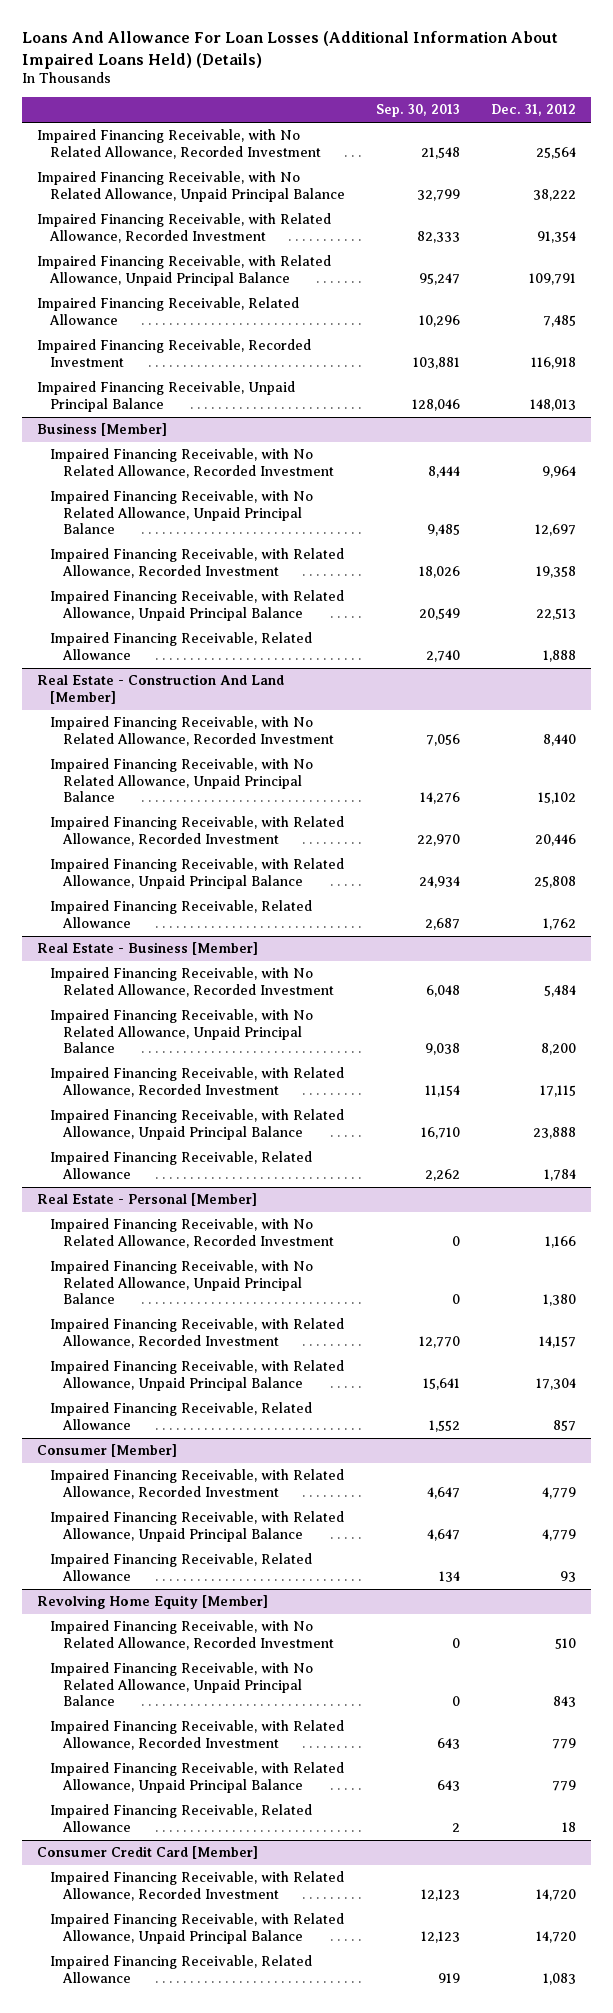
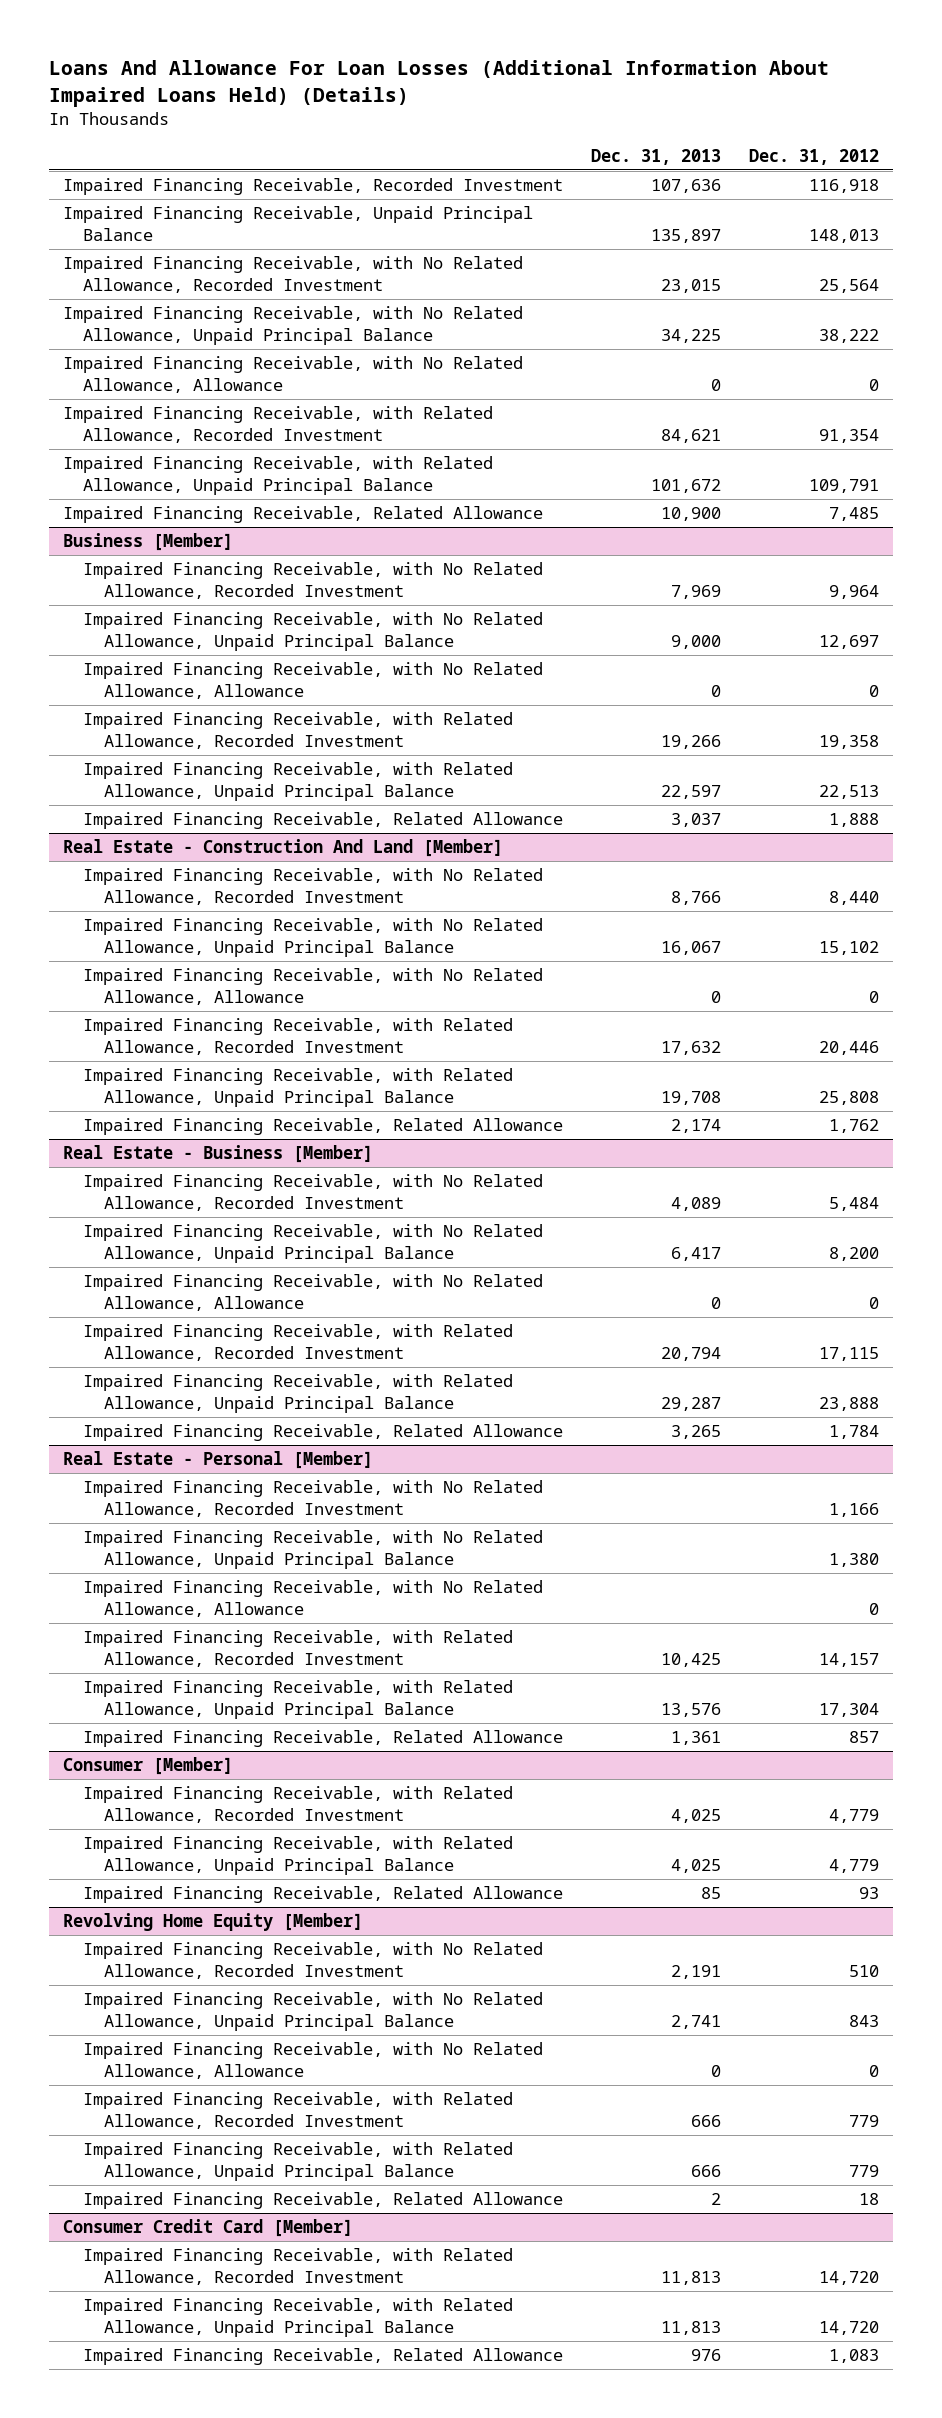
- | Sep. 30, 2013 | Dec. 31, 2012
+ | Dec. 31, 2013 | Dec. 31, 2012
moved up: Impaired Financing Receivable, Recorded Investment | 107,636 | 116,918
moved up: Impaired Financing Receivable, Unpaid Principal Balance | 135,897 | 148,013
+ Impaired Financing Receivable, with No Related Allowance, Allowance | 0 | 0
@ Business [Member]
+ Impaired Financing Receivable, with No Related Allowance, Allowance | 0 | 0
@ Real Estate - Construction And Land [Member]
+ Impaired Financing Receivable, with No Related Allowance, Allowance | 0 | 0
@ Real Estate - Business [Member]
+ Impaired Financing Receivable, with No Related Allowance, Allowance | 0 | 0
@ Real Estate - Personal [Member]
+ Impaired Financing Receivable, with No Related Allowance, Allowance | | 0
@ Revolving Home Equity [Member]
+ Impaired Financing Receivable, with No Related Allowance, Allowance | 0 | 0

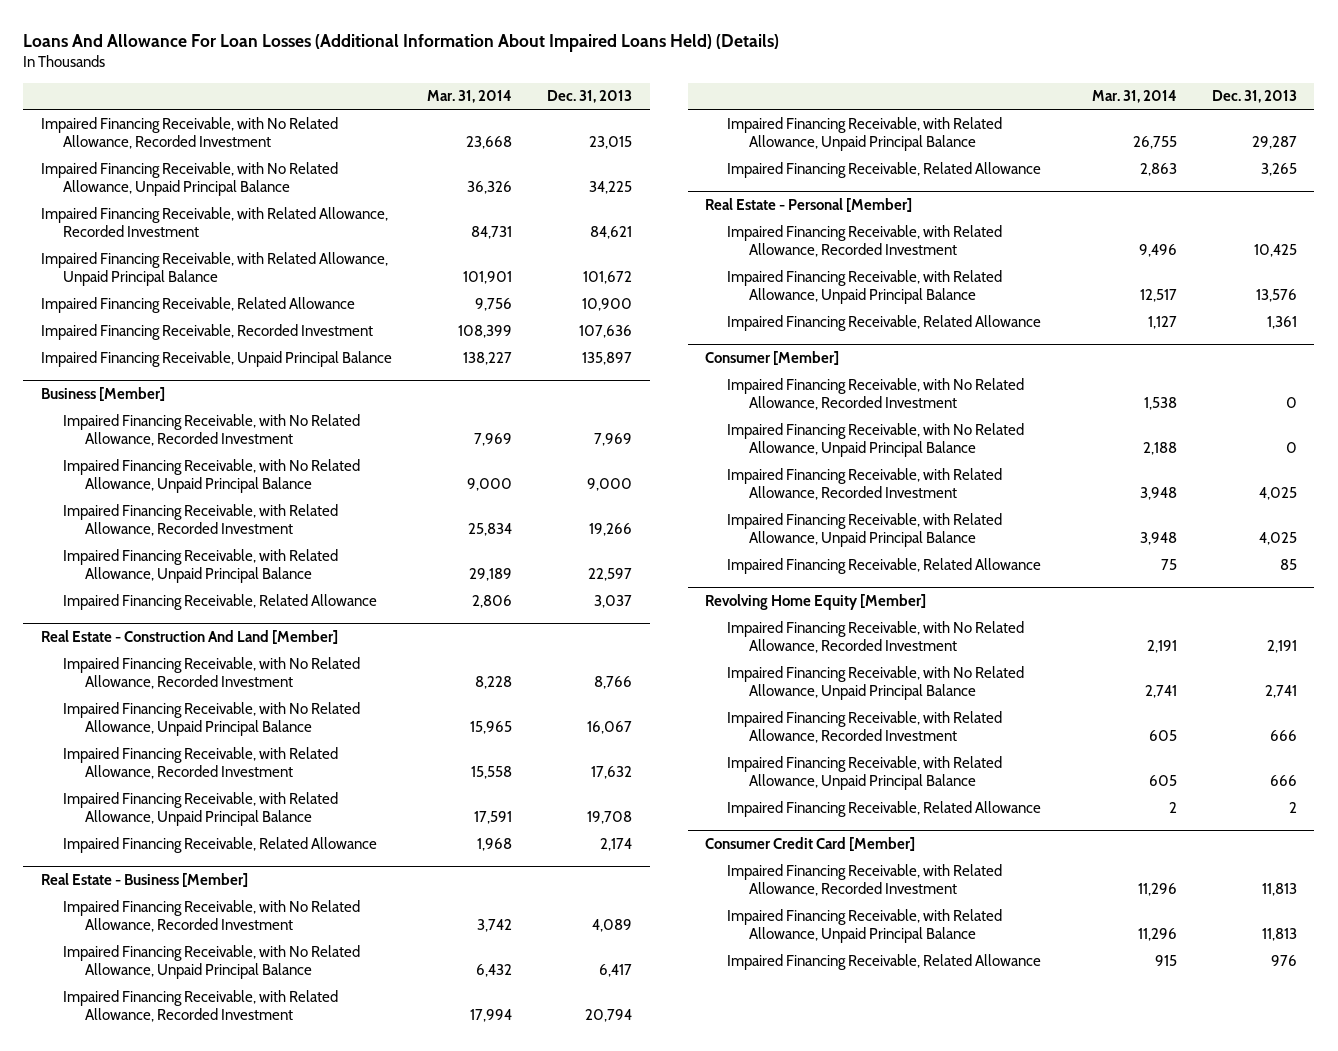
- | Dec. 31, 2013 | Dec. 31, 2012
+ | Mar. 31, 2014 | Dec. 31, 2013
- Impaired Financing Receivable, with No Related Allowance, Allowance | 0 | 0
moved down: Impaired Financing Receivable, Recorded Investment | 108,399 | 107,636
moved down: Impaired Financing Receivable, Unpaid Principal Balance | 138,227 | 135,897
@ Business [Member]
- Impaired Financing Receivable, with No Related Allowance, Allowance | 0 | 0
@ Real Estate - Construction And Land [Member]
- Impaired Financing Receivable, with No Related Allowance, Allowance | 0 | 0
@ Real Estate - Business [Member]
- Impaired Financing Receivable, with No Related Allowance, Allowance | 0 | 0
@ Real Estate - Personal [Member]
- Impaired Financing Receivable, with No Related Allowance, Recorded Investment | | 1,166
- Impaired Financing Receivable, with No Related Allowance, Unpaid Principal Balance | | 1,380
- Impaired Financing Receivable, with No Related Allowance, Allowance | | 0
@ Consumer [Member]
+ Impaired Financing Receivable, with No Related Allowance, Recorded Investment | 1,538 | 0
+ Impaired Financing Receivable, with No Related Allowance, Unpaid Principal Balance | 2,188 | 0
@ Revolving Home Equity [Member]
- Impaired Financing Receivable, with No Related Allowance, Allowance | 0 | 0

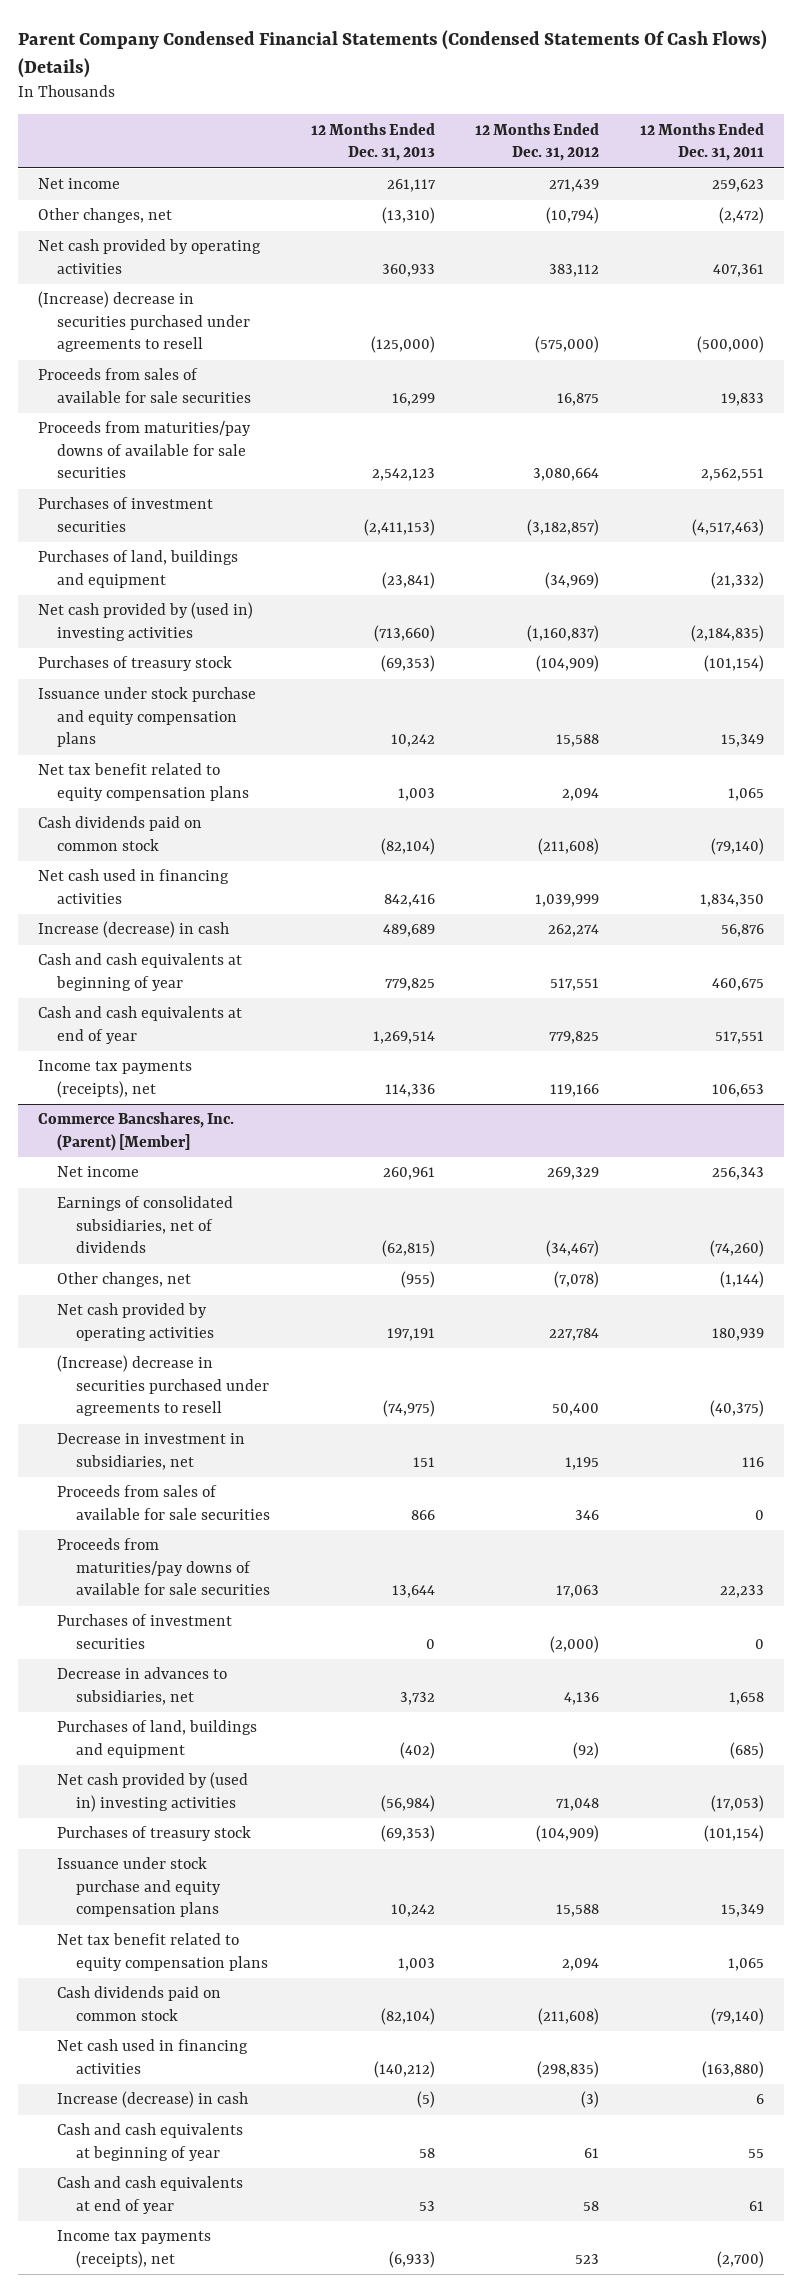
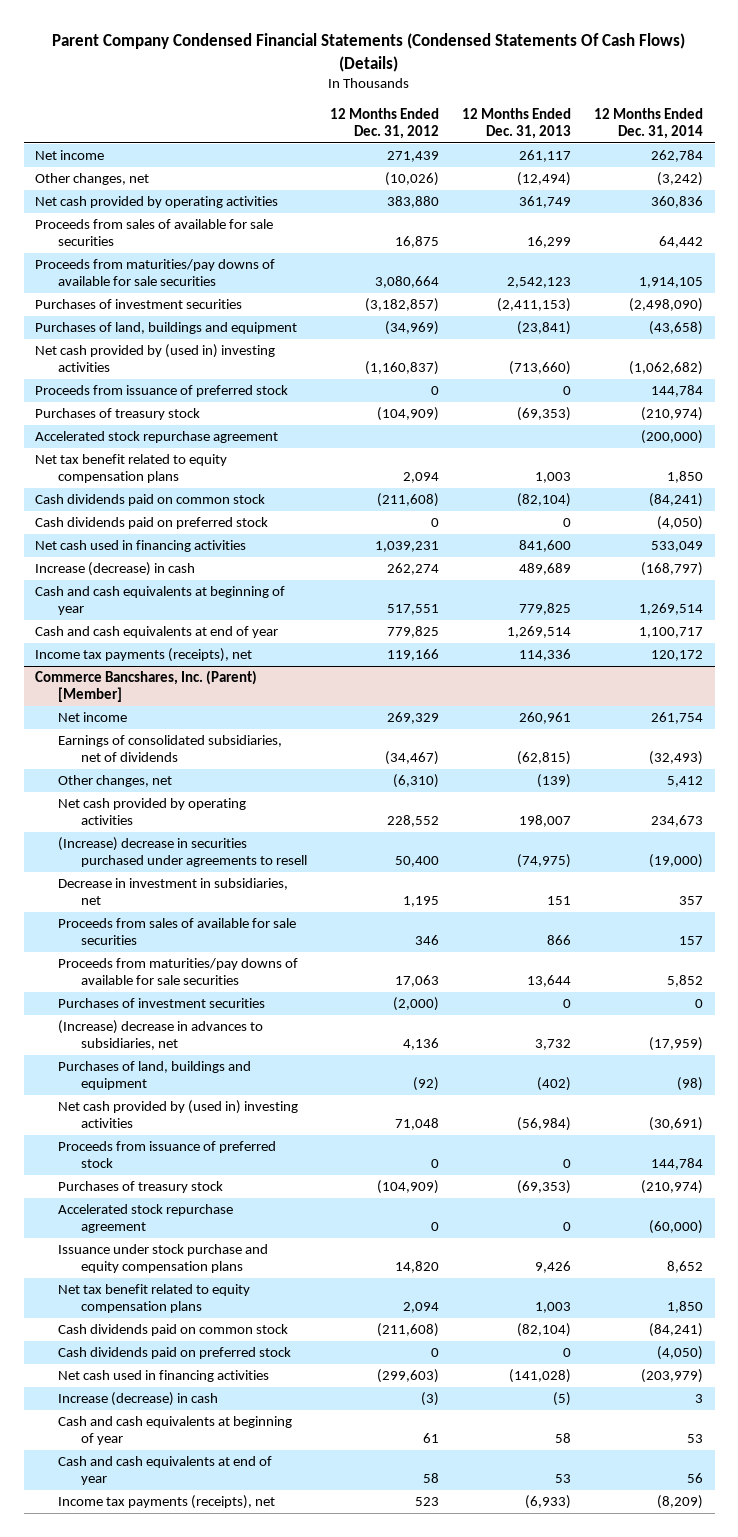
- | 12 Months Ended Dec. 31, 2013 | 12 Months Ended Dec. 31, 2012 | 12 Months Ended Dec. 31, 2011
+ | 12 Months Ended Dec. 31, 2012 | 12 Months Ended Dec. 31, 2013 | 12 Months Ended Dec. 31, 2014
- Other changes, net | (13,310) | (10,794) | (2,472)
- Net cash provided by operating activities | 360,933 | 383,112 | 407,361
- (Increase) decrease in securities purchased under agreements to resell | (125,000) | (575,000) | (500,000)
+ Other changes, net | (10,026) | (12,494) | (3,242)
+ Net cash provided by operating activities | 383,880 | 361,749 | 360,836
+ Proceeds from issuance of preferred stock | 0 | 0 | 144,784
- Issuance under stock purchase and equity compensation plans | 10,242 | 15,588 | 15,349
+ Accelerated stock repurchase agreement | | | (200,000)
- Net cash used in financing activities | 842,416 | 1,039,999 | 1,834,350
+ Cash dividends paid on preferred stock | 0 | 0 | (4,050)
+ Net cash used in financing activities | 1,039,231 | 841,600 | 533,049
@ Commerce Bancshares, Inc. (Parent) [Member]
- Other changes, net | (955) | (7,078) | (1,144)
- Net cash provided by operating activities | 197,191 | 227,784 | 180,939
+ Other changes, net | (6,310) | (139) | 5,412
+ Net cash provided by operating activities | 228,552 | 198,007 | 234,673
- Decrease in advances to subsidiaries, net | 3,732 | 4,136 | 1,658
+ (Increase) decrease in advances to subsidiaries, net | 4,136 | 3,732 | (17,959)
+ Proceeds from issuance of preferred stock | 0 | 0 | 144,784
- Issuance under stock purchase and equity compensation plans | 10,242 | 15,588 | 15,349
+ Accelerated stock repurchase agreement | 0 | 0 | (60,000)
+ Issuance under stock purchase and equity compensation plans | 14,820 | 9,426 | 8,652
- Net cash used in financing activities | (140,212) | (298,835) | (163,880)
+ Cash dividends paid on preferred stock | 0 | 0 | (4,050)
+ Net cash used in financing activities | (299,603) | (141,028) | (203,979)

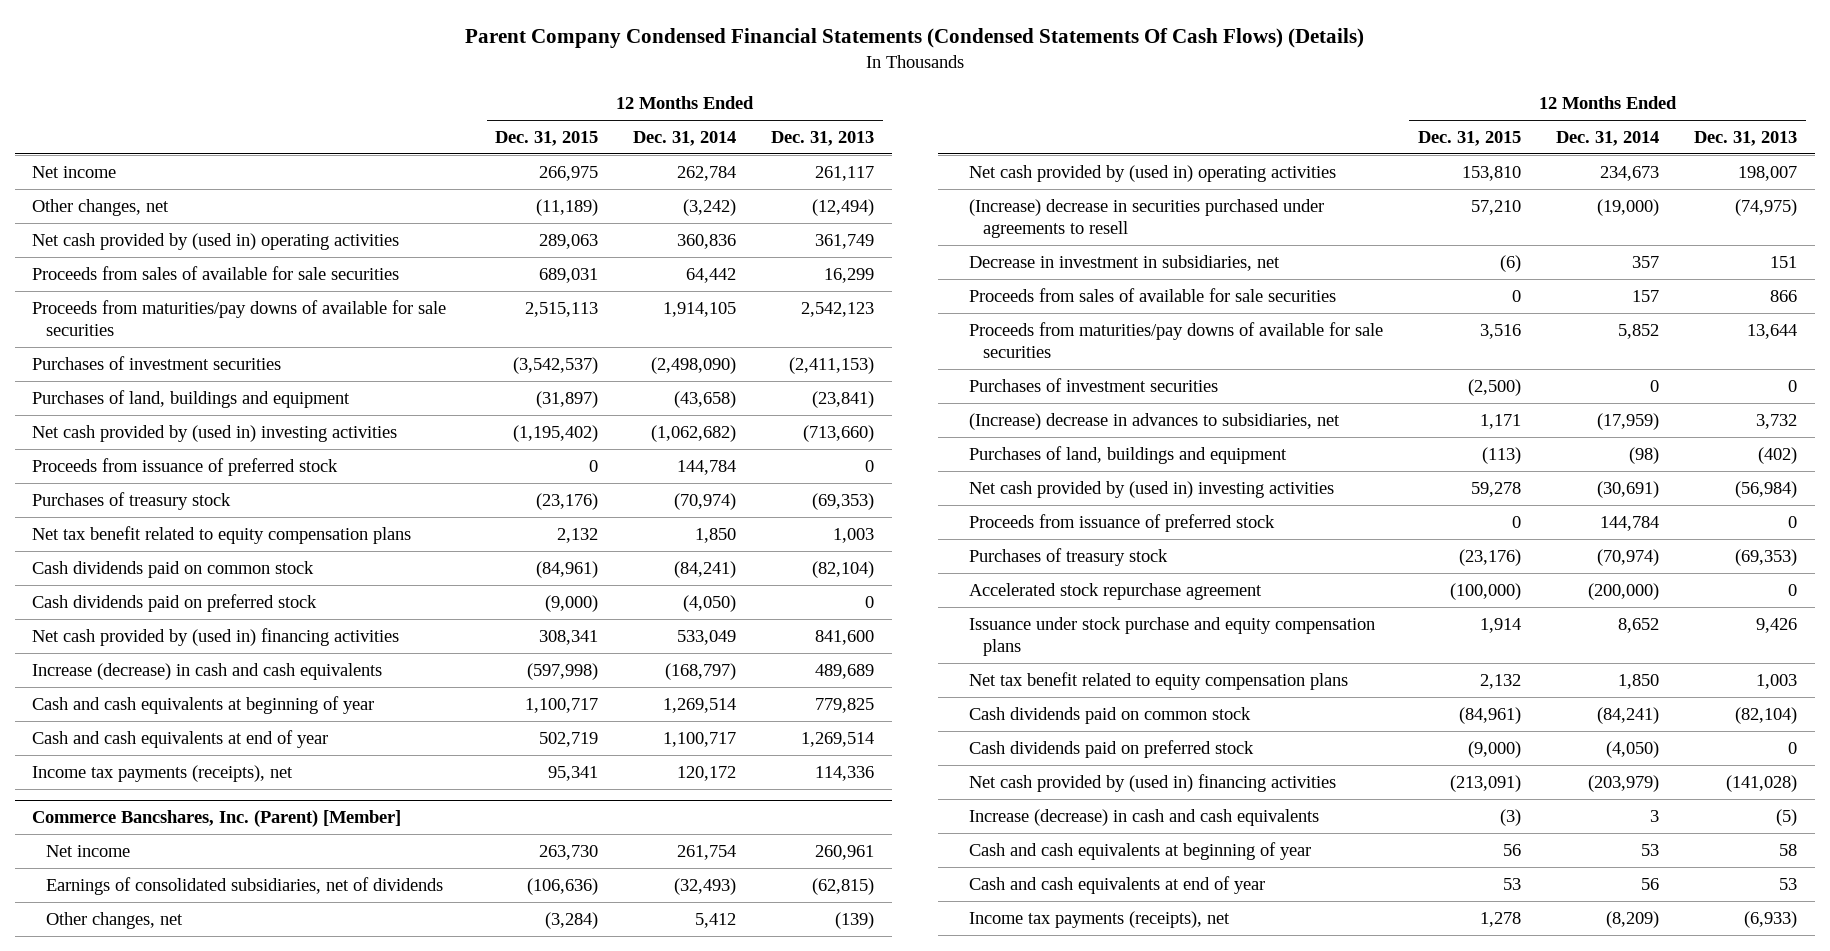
- | 12 Months Ended Dec. 31, 2012 | 12 Months Ended Dec. 31, 2013 | 12 Months Ended Dec. 31, 2014
+ | 12 Months Ended Dec. 31, 2015 | 12 Months Ended Dec. 31, 2014 | 12 Months Ended Dec. 31, 2013
- Net cash provided by operating activities | 383,880 | 361,749 | 360,836
+ Net cash provided by (used in) operating activities | 289,063 | 360,836 | 361,749
- Purchases of treasury stock | (104,909) | (69,353) | (210,974)
- Accelerated stock repurchase agreement | | | (200,000)
+ Purchases of treasury stock | (23,176) | (70,974) | (69,353)
- Net cash used in financing activities | 1,039,231 | 841,600 | 533,049
- Increase (decrease) in cash | 262,274 | 489,689 | (168,797)
+ Net cash provided by (used in) financing activities | 308,341 | 533,049 | 841,600
+ Increase (decrease) in cash and cash equivalents | (597,998) | (168,797) | 489,689
@ Commerce Bancshares, Inc. (Parent) [Member]
- Net cash provided by operating activities | 228,552 | 198,007 | 234,673
+ Net cash provided by (used in) operating activities | 153,810 | 234,673 | 198,007
- Purchases of treasury stock | (104,909) | (69,353) | (210,974)
- Accelerated stock repurchase agreement | 0 | 0 | (60,000)
+ Purchases of treasury stock | (23,176) | (70,974) | (69,353)
+ Accelerated stock repurchase agreement | (100,000) | (200,000) | 0
- Net cash used in financing activities | (299,603) | (141,028) | (203,979)
- Increase (decrease) in cash | (3) | (5) | 3
+ Net cash provided by (used in) financing activities | (213,091) | (203,979) | (141,028)
+ Increase (decrease) in cash and cash equivalents | (3) | 3 | (5)

